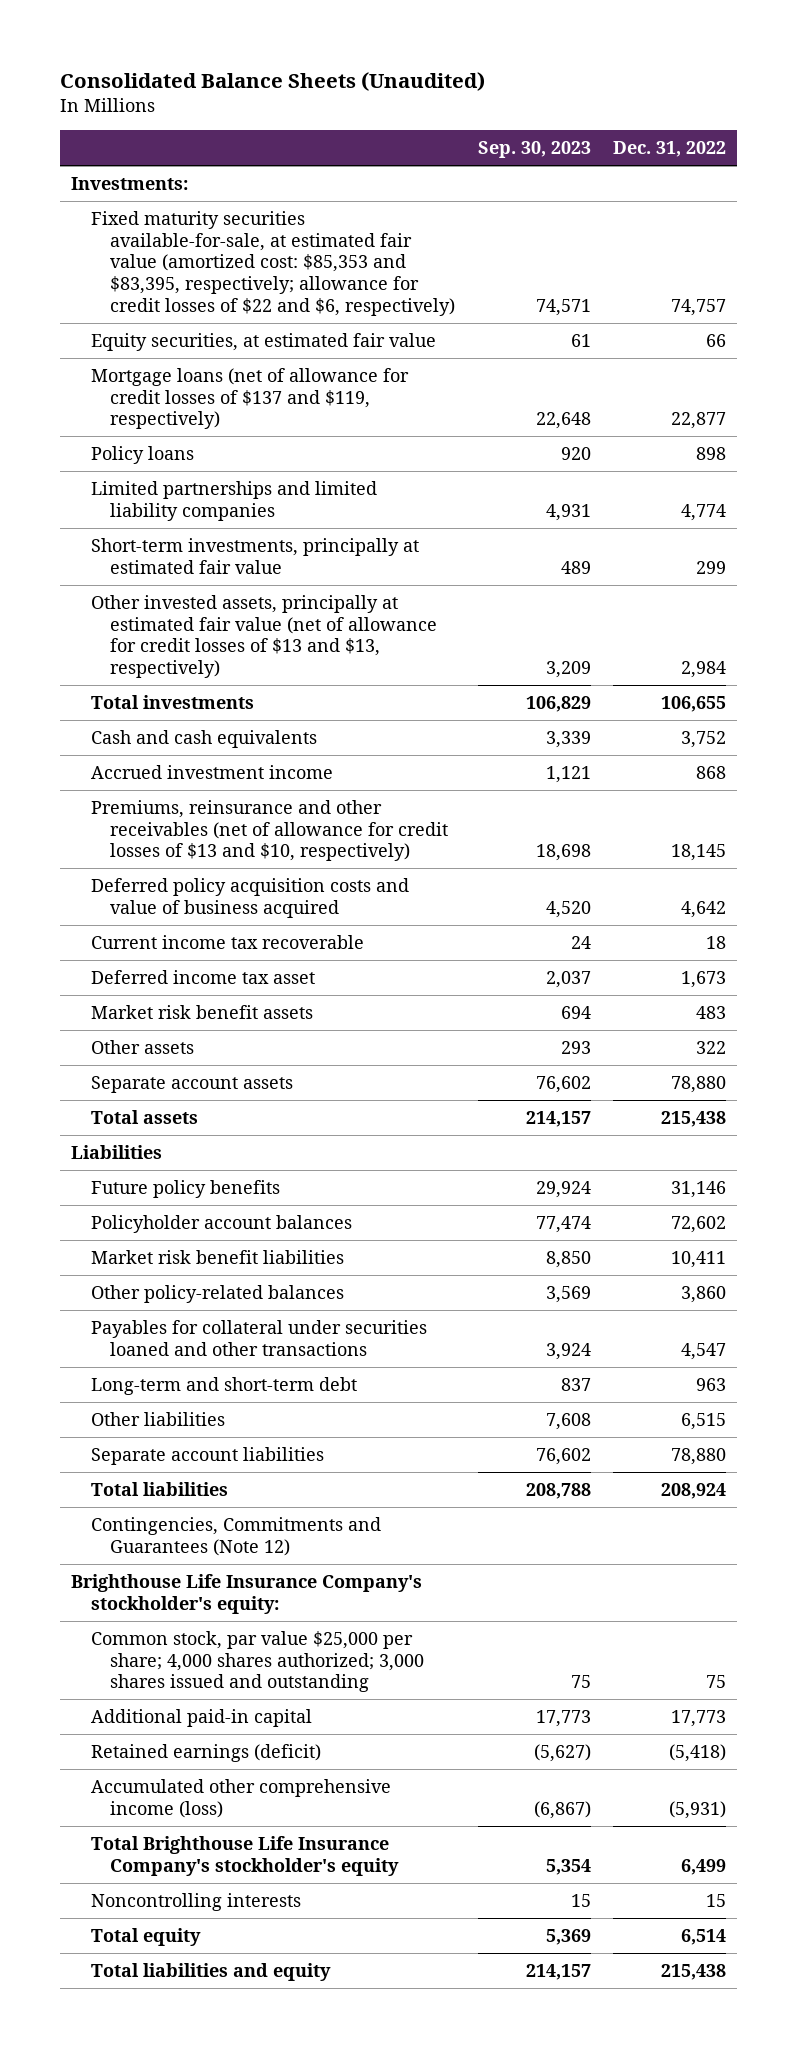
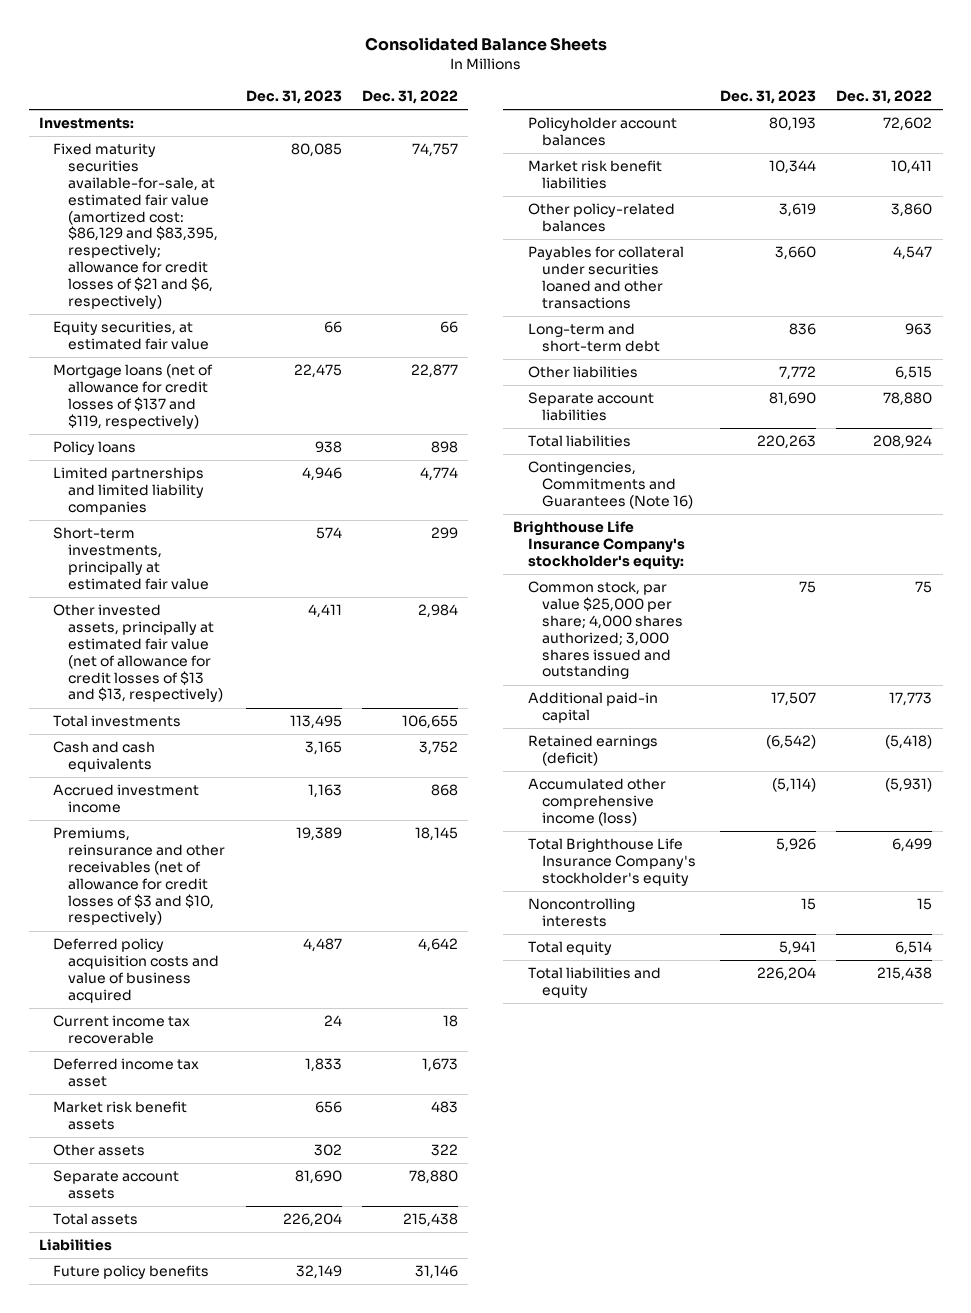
- Consolidated Balance Sheets (Unaudited)
+ Consolidated Balance Sheets
- | Sep. 30, 2023 | Dec. 31, 2022
+ | Dec. 31, 2023 | Dec. 31, 2022
- Fixed maturity securities available-for-sale, at estimated fair value (amortized cost: $85,353 and $83,395, respectively; allowance for credit losses of $22 and $6, respectively) | 74,571 | 74,757
+ Fixed maturity securities available-for-sale, at estimated fair value (amortized cost: $86,129 and $83,395, respectively; allowance for credit losses of $21 and $6, respectively) | 80,085 | 74,757
- Premiums, reinsurance and other receivables (net of allowance for credit losses of $13 and $10, respectively) | 18,698 | 18,145
+ Premiums, reinsurance and other receivables (net of allowance for credit losses of $3 and $10, respectively) | 19,389 | 18,145
- Contingencies, Commitments and Guarantees (Note 12)
+ Contingencies, Commitments and Guarantees (Note 16)

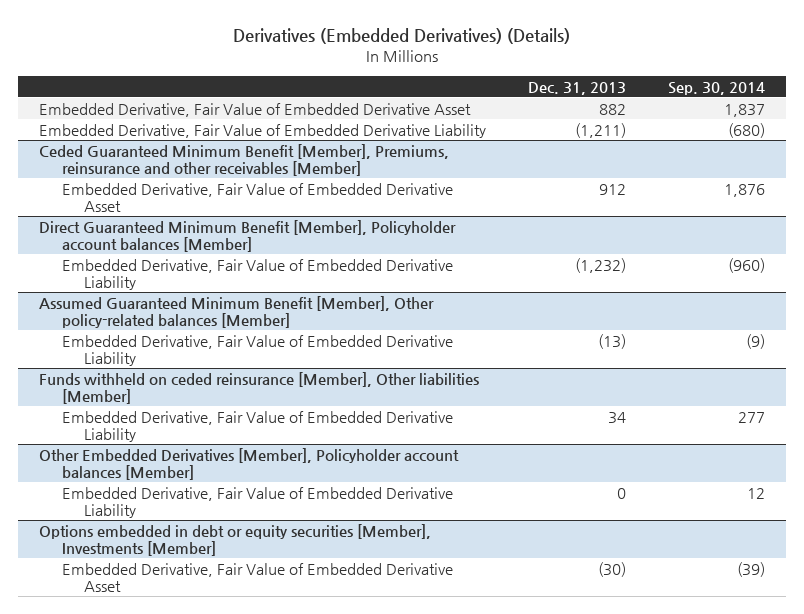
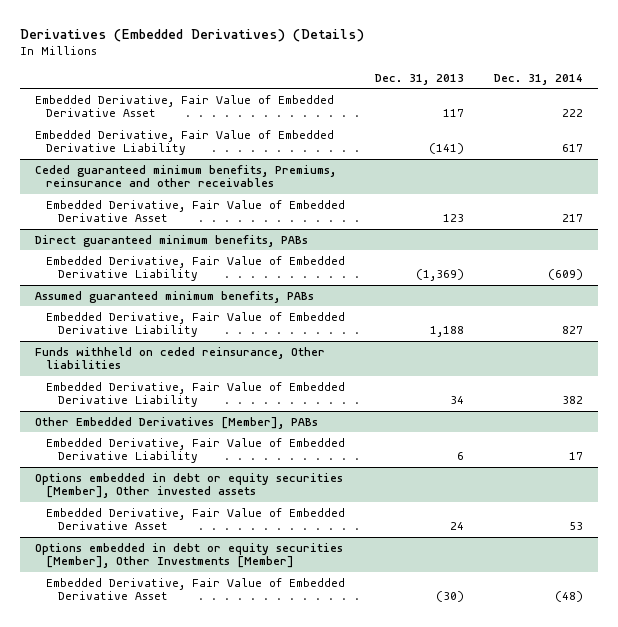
- | Dec. 31, 2013 | Sep. 30, 2014
+ | Dec. 31, 2013 | Dec. 31, 2014
- Embedded Derivative, Fair Value of Embedded Derivative Asset | 882 | 1,837
- Embedded Derivative, Fair Value of Embedded Derivative Liability | (1,211) | (680)
- Ceded Guaranteed Minimum Benefit [Member], Premiums, reinsurance and other receivables [Member]
- Embedded Derivative, Fair Value of Embedded Derivative Asset | 912 | 1,876
- Direct Guaranteed Minimum Benefit [Member], Policyholder account balances [Member]
- Embedded Derivative, Fair Value of Embedded Derivative Liability | (1,232) | (960)
- Assumed Guaranteed Minimum Benefit [Member], Other policy-related balances [Member]
- Embedded Derivative, Fair Value of Embedded Derivative Liability | (13) | (9)
- Funds withheld on ceded reinsurance [Member], Other liabilities [Member]
+ Embedded Derivative, Fair Value of Embedded Derivative Asset | 117 | 222
+ Embedded Derivative, Fair Value of Embedded Derivative Liability | (141) | 617
+ Ceded guaranteed minimum benefits, Premiums, reinsurance and other receivables
+ Embedded Derivative, Fair Value of Embedded Derivative Asset | 123 | 217
+ Direct guaranteed minimum benefits, PABs
+ Embedded Derivative, Fair Value of Embedded Derivative Liability | (1,369) | (609)
+ Assumed guaranteed minimum benefits, PABs
+ Embedded Derivative, Fair Value of Embedded Derivative Liability | 1,188 | 827
+ Funds withheld on ceded reinsurance, Other liabilities
- Other Embedded Derivatives [Member], Policyholder account balances [Member]
- Embedded Derivative, Fair Value of Embedded Derivative Liability | 0 | 12
- Options embedded in debt or equity securities [Member], Investments [Member]
+ Other Embedded Derivatives [Member], PABs
+ Embedded Derivative, Fair Value of Embedded Derivative Liability | 6 | 17
+ Options embedded in debt or equity securities [Member], Other invested assets
+ Embedded Derivative, Fair Value of Embedded Derivative Asset | 24 | 53
+ Options embedded in debt or equity securities [Member], Other Investments [Member]

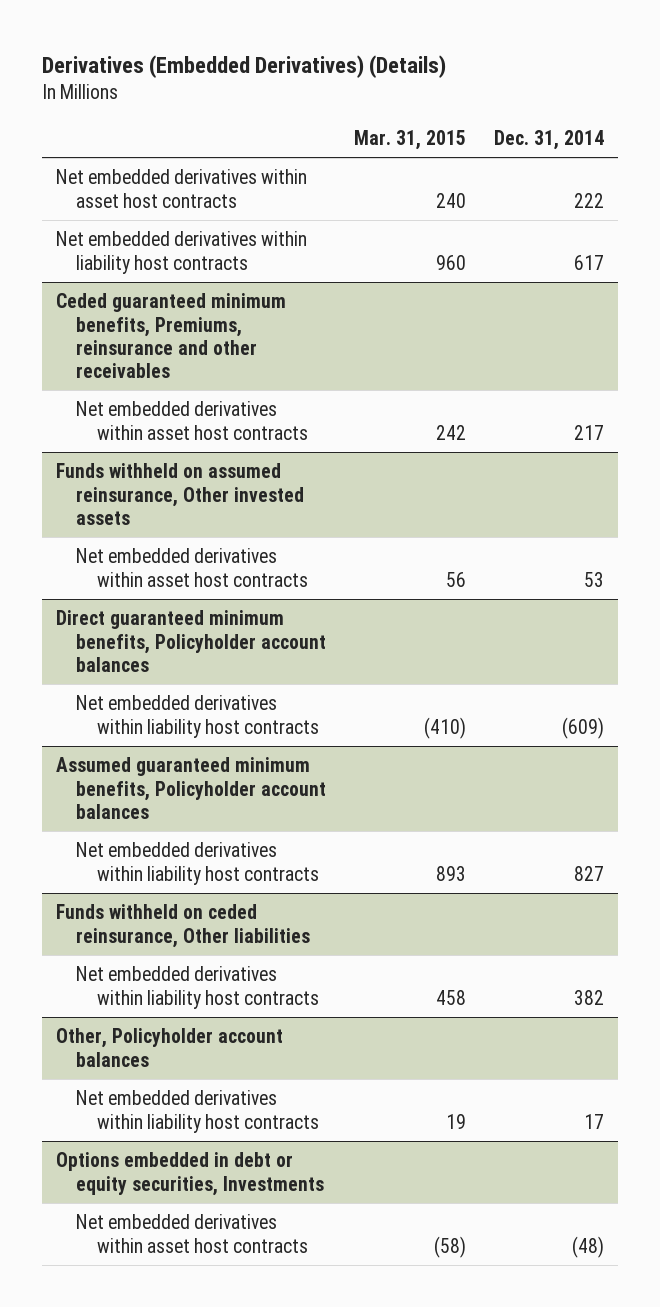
- | Dec. 31, 2013 | Dec. 31, 2014
+ | Mar. 31, 2015 | Dec. 31, 2014
- Embedded Derivative, Fair Value of Embedded Derivative Asset | 117 | 222
- Embedded Derivative, Fair Value of Embedded Derivative Liability | (141) | 617
+ Net embedded derivatives within asset host contracts | 240 | 222
+ Net embedded derivatives within liability host contracts | 960 | 617
@ Ceded guaranteed minimum benefits, Premiums, reinsurance and other receivables
- Embedded Derivative, Fair Value of Embedded Derivative Asset | 123 | 217
- Direct guaranteed minimum benefits, PABs
- Embedded Derivative, Fair Value of Embedded Derivative Liability | (1,369) | (609)
- Assumed guaranteed minimum benefits, PABs
- Embedded Derivative, Fair Value of Embedded Derivative Liability | 1,188 | 827
@ Ceded guaranteed minimum benefits, Premiums, reinsurance and other receivables
+ Net embedded derivatives within asset host contracts | 242 | 217
+ Funds withheld on assumed reinsurance, Other invested assets
+ Net embedded derivatives within asset host contracts | 56 | 53
+ Direct guaranteed minimum benefits, Policyholder account balances
+ Net embedded derivatives within liability host contracts | (410) | (609)
+ Assumed guaranteed minimum benefits, Policyholder account balances
+ Net embedded derivatives within liability host contracts | 893 | 827
@ Funds withheld on ceded reinsurance, Other liabilities
- Embedded Derivative, Fair Value of Embedded Derivative Liability | 34 | 382
- Other Embedded Derivatives [Member], PABs
- Embedded Derivative, Fair Value of Embedded Derivative Liability | 6 | 17
- Options embedded in debt or equity securities [Member], Other invested assets
- Embedded Derivative, Fair Value of Embedded Derivative Asset | 24 | 53
- Options embedded in debt or equity securities [Member], Other Investments [Member]
- Embedded Derivative, Fair Value of Embedded Derivative Asset | (30) | (48)
@ Funds withheld on ceded reinsurance, Other liabilities
+ Net embedded derivatives within liability host contracts | 458 | 382
+ Other, Policyholder account balances
+ Net embedded derivatives within liability host contracts | 19 | 17
+ Options embedded in debt or equity securities, Investments
+ Net embedded derivatives within asset host contracts | (58) | (48)

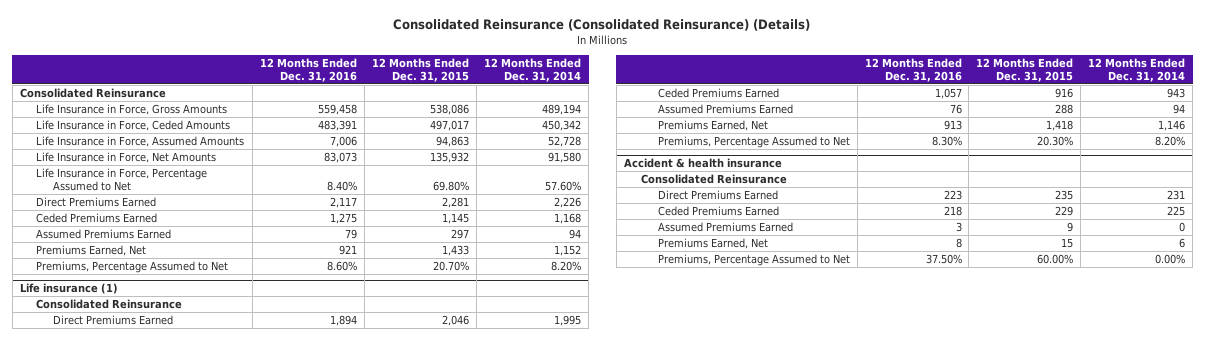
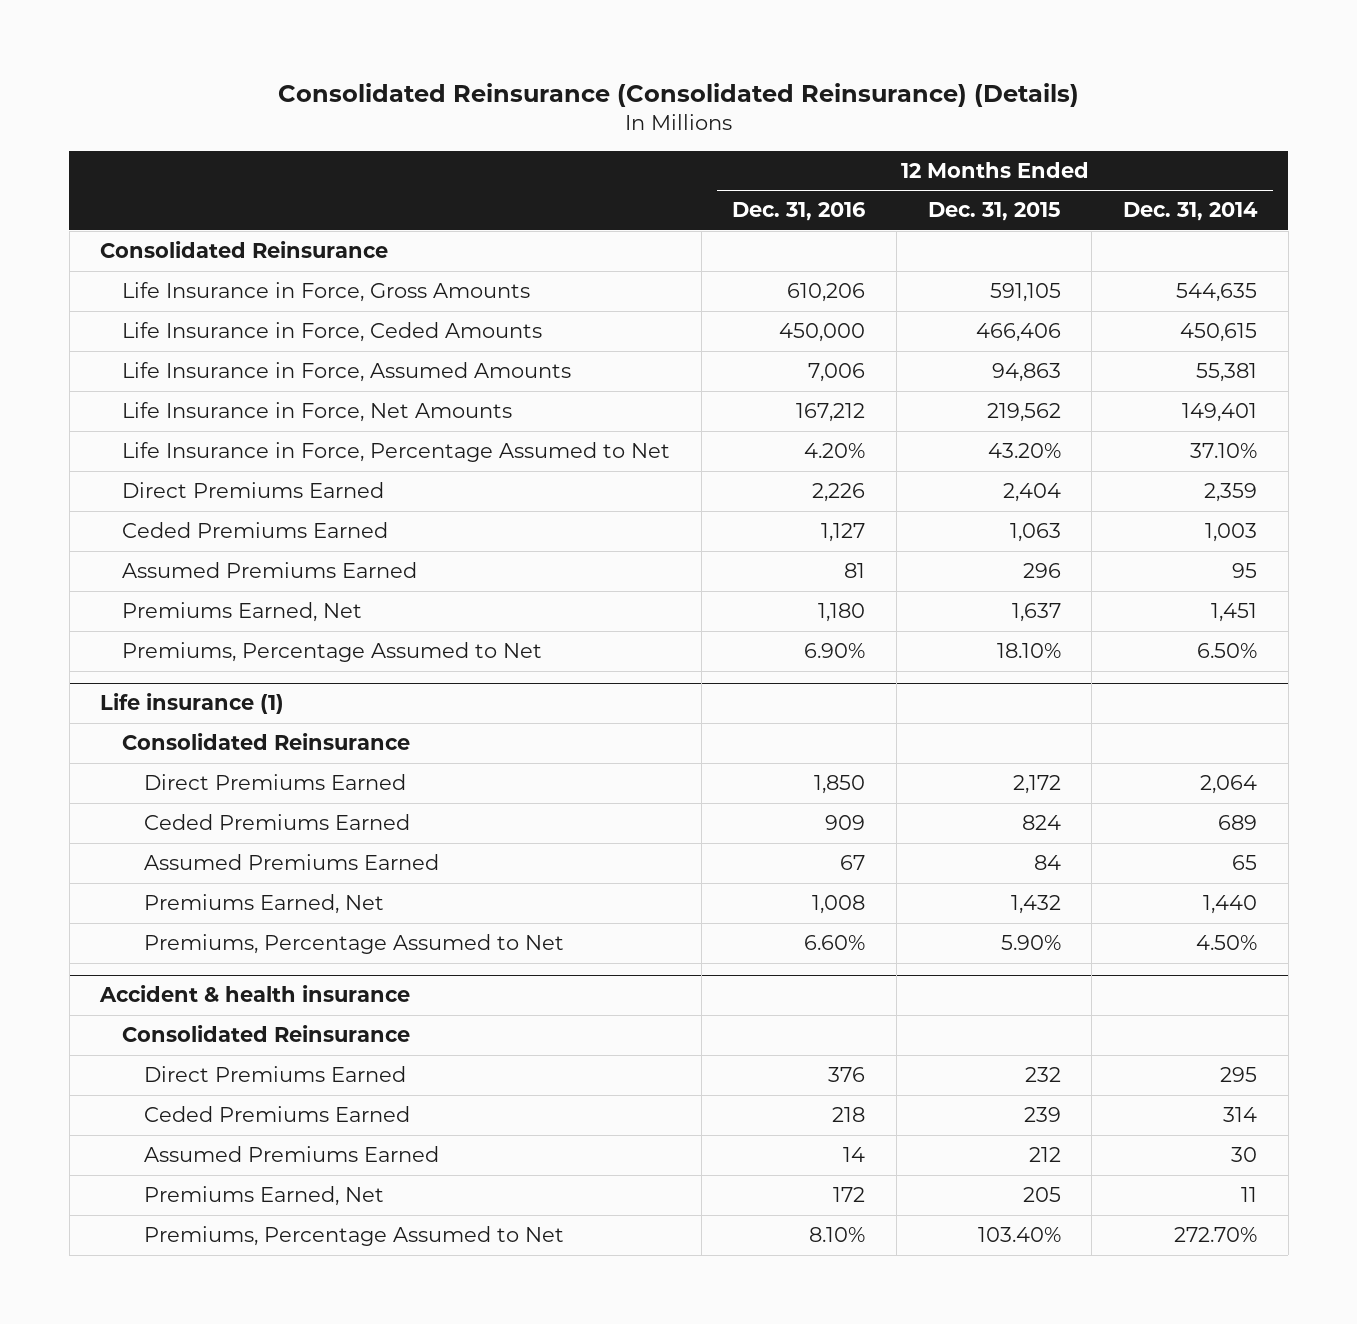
- Life Insurance in Force, Gross Amounts | 559,458 | 538,086 | 489,194
- Life Insurance in Force, Ceded Amounts | 483,391 | 497,017 | 450,342
- Life Insurance in Force, Assumed Amounts | 7,006 | 94,863 | 52,728
- Life Insurance in Force, Net Amounts | 83,073 | 135,932 | 91,580
- Life Insurance in Force, Percentage Assumed to Net | 8.40% | 69.80% | 57.60%
- Direct Premiums Earned | 2,117 | 2,281 | 2,226
- Ceded Premiums Earned | 1,275 | 1,145 | 1,168
- Assumed Premiums Earned | 79 | 297 | 94
- Premiums Earned, Net | 921 | 1,433 | 1,152
- Premiums, Percentage Assumed to Net | 8.60% | 20.70% | 8.20%
+ Life Insurance in Force, Gross Amounts | 610,206 | 591,105 | 544,635
+ Life Insurance in Force, Ceded Amounts | 450,000 | 466,406 | 450,615
+ Life Insurance in Force, Assumed Amounts | 7,006 | 94,863 | 55,381
+ Life Insurance in Force, Net Amounts | 167,212 | 219,562 | 149,401
+ Life Insurance in Force, Percentage Assumed to Net | 4.20% | 43.20% | 37.10%
+ Direct Premiums Earned | 2,226 | 2,404 | 2,359
+ Ceded Premiums Earned | 1,127 | 1,063 | 1,003
+ Assumed Premiums Earned | 81 | 296 | 95
+ Premiums Earned, Net | 1,180 | 1,637 | 1,451
+ Premiums, Percentage Assumed to Net | 6.90% | 18.10% | 6.50%
@ Life insurance (1)
- Direct Premiums Earned | 1,894 | 2,046 | 1,995
- Ceded Premiums Earned | 1,057 | 916 | 943
- Assumed Premiums Earned | 76 | 288 | 94
- Premiums Earned, Net | 913 | 1,418 | 1,146
- Premiums, Percentage Assumed to Net | 8.30% | 20.30% | 8.20%
+ Direct Premiums Earned | 1,850 | 2,172 | 2,064
+ Ceded Premiums Earned | 909 | 824 | 689
+ Assumed Premiums Earned | 67 | 84 | 65
+ Premiums Earned, Net | 1,008 | 1,432 | 1,440
+ Premiums, Percentage Assumed to Net | 6.60% | 5.90% | 4.50%
@ Accident & health insurance
- Direct Premiums Earned | 223 | 235 | 231
- Ceded Premiums Earned | 218 | 229 | 225
- Assumed Premiums Earned | 3 | 9 | 0
- Premiums Earned, Net | 8 | 15 | 6
- Premiums, Percentage Assumed to Net | 37.50% | 60.00% | 0.00%
+ Direct Premiums Earned | 376 | 232 | 295
+ Ceded Premiums Earned | 218 | 239 | 314
+ Assumed Premiums Earned | 14 | 212 | 30
+ Premiums Earned, Net | 172 | 205 | 11
+ Premiums, Percentage Assumed to Net | 8.10% | 103.40% | 272.70%

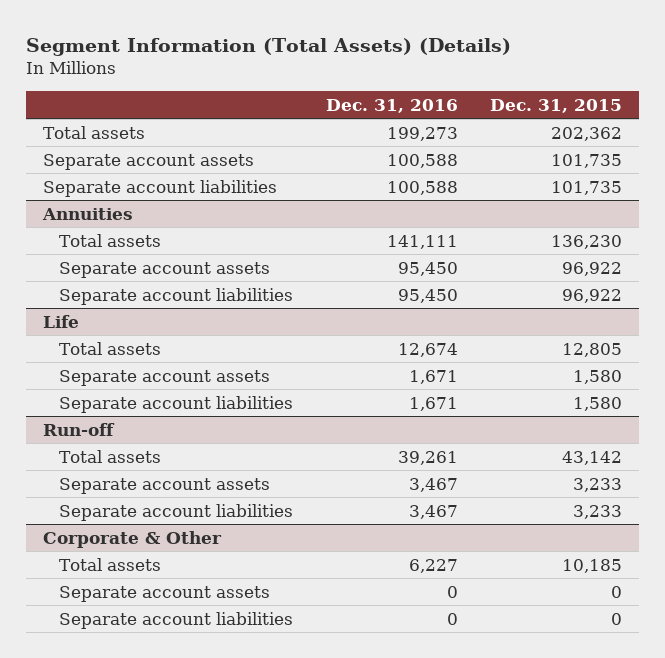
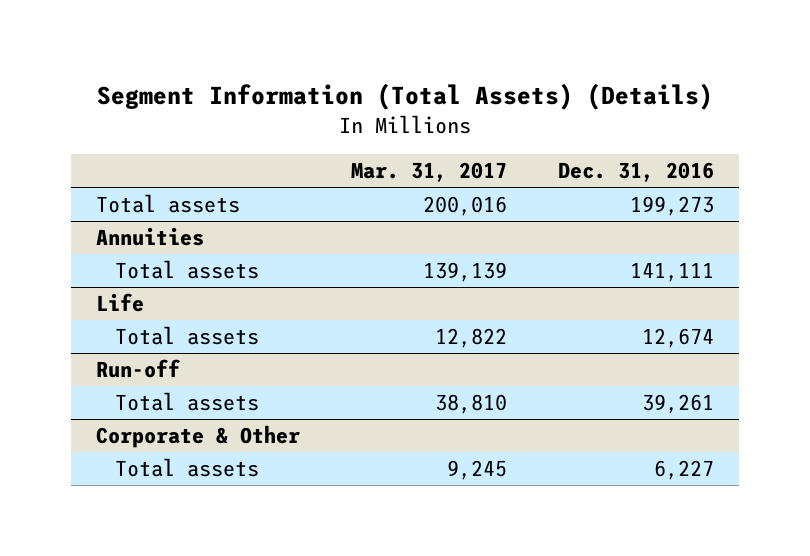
- | Dec. 31, 2016 | Dec. 31, 2015
+ | Mar. 31, 2017 | Dec. 31, 2016
- Separate account assets | 100,588 | 101,735
- Separate account liabilities | 100,588 | 101,735
@ Annuities
- Separate account assets | 95,450 | 96,922
- Separate account liabilities | 95,450 | 96,922
@ Life
- Separate account assets | 1,671 | 1,580
- Separate account liabilities | 1,671 | 1,580
@ Run-off
- Separate account assets | 3,467 | 3,233
- Separate account liabilities | 3,467 | 3,233
@ Corporate & Other
- Separate account assets | 0 | 0
- Separate account liabilities | 0 | 0

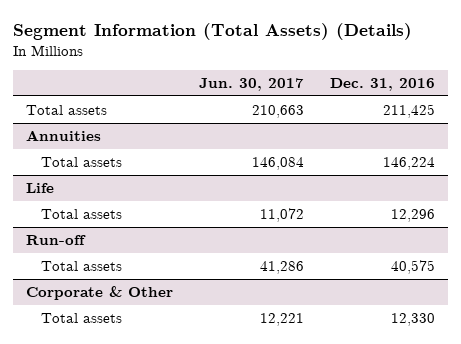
- | Mar. 31, 2017 | Dec. 31, 2016
+ | Jun. 30, 2017 | Dec. 31, 2016
- Total assets | 200,016 | 199,273
+ Total assets | 210,663 | 211,425
@ Annuities
- Total assets | 139,139 | 141,111
+ Total assets | 146,084 | 146,224
@ Life
- Total assets | 12,822 | 12,674
+ Total assets | 11,072 | 12,296
@ Run-off
- Total assets | 38,810 | 39,261
+ Total assets | 41,286 | 40,575
@ Corporate & Other
- Total assets | 9,245 | 6,227
+ Total assets | 12,221 | 12,330

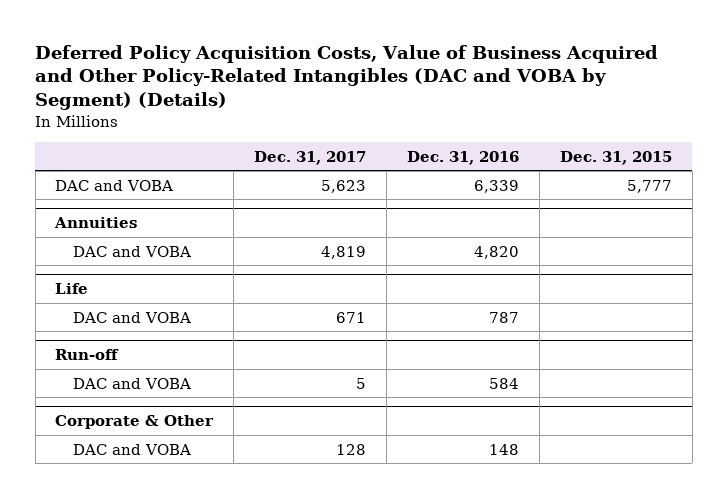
- Segment Information (Total Assets) (Details)
+ Deferred Policy Acquisition Costs, Value of Business Acquired and Other Policy-Related Intangibles (DAC and VOBA by Segment) (Details)
- | Jun. 30, 2017 | Dec. 31, 2016
+ | Dec. 31, 2017 | Dec. 31, 2016 | Dec. 31, 2015
- Total assets | 210,663 | 211,425
+ DAC and VOBA | 5,623 | 6,339 | 5,777
@ Annuities
- Total assets | 146,084 | 146,224
+ DAC and VOBA | 4,819 | 4,820 |
@ Life
- Total assets | 11,072 | 12,296
+ DAC and VOBA | 671 | 787 |
@ Run-off
- Total assets | 41,286 | 40,575
+ DAC and VOBA | 5 | 584 |
@ Corporate & Other
- Total assets | 12,221 | 12,330
+ DAC and VOBA | 128 | 148 |

